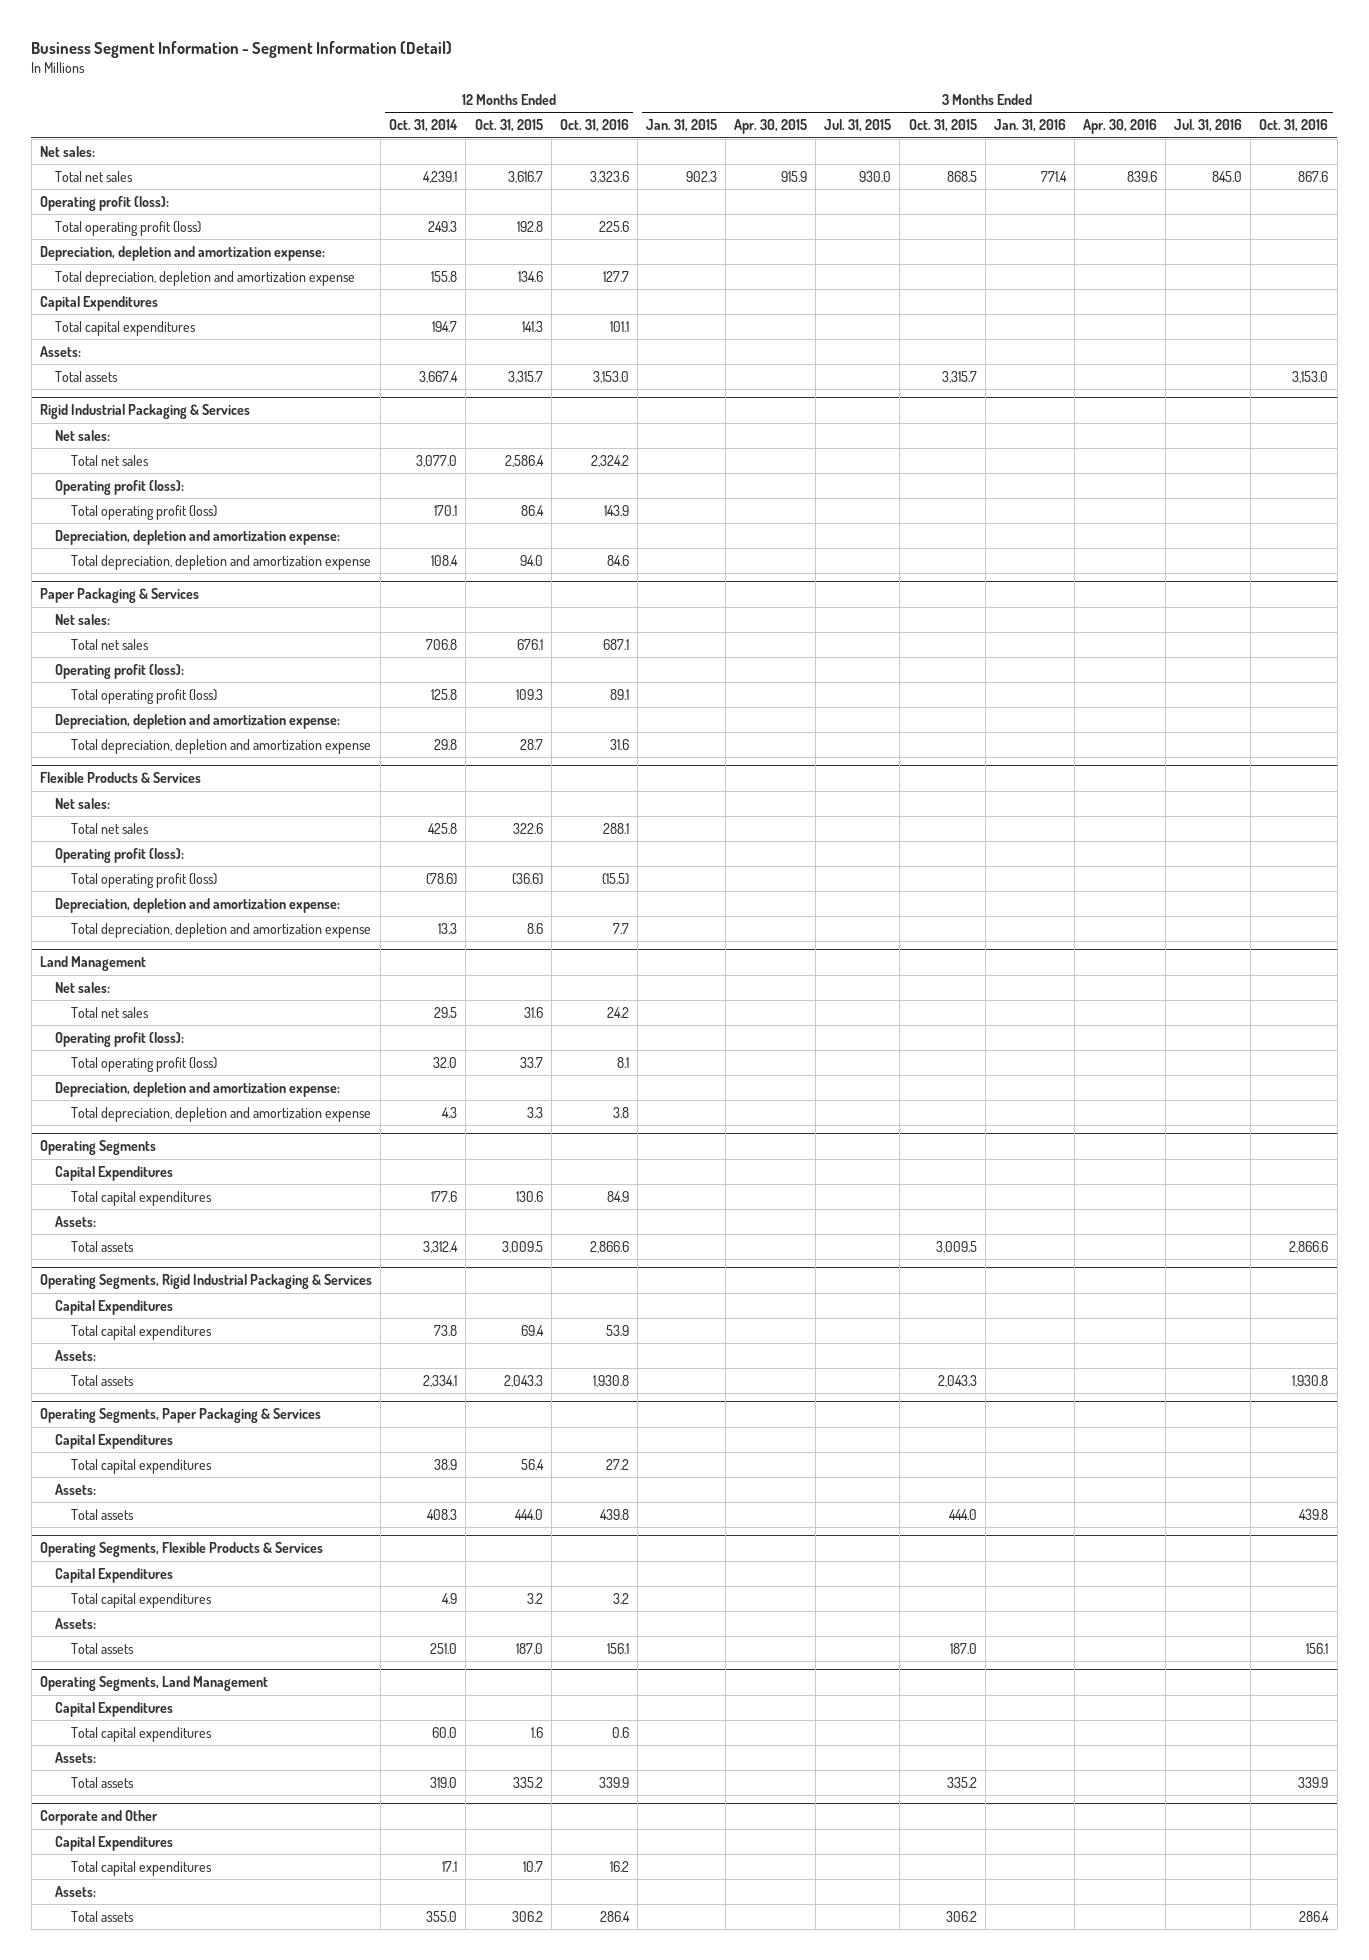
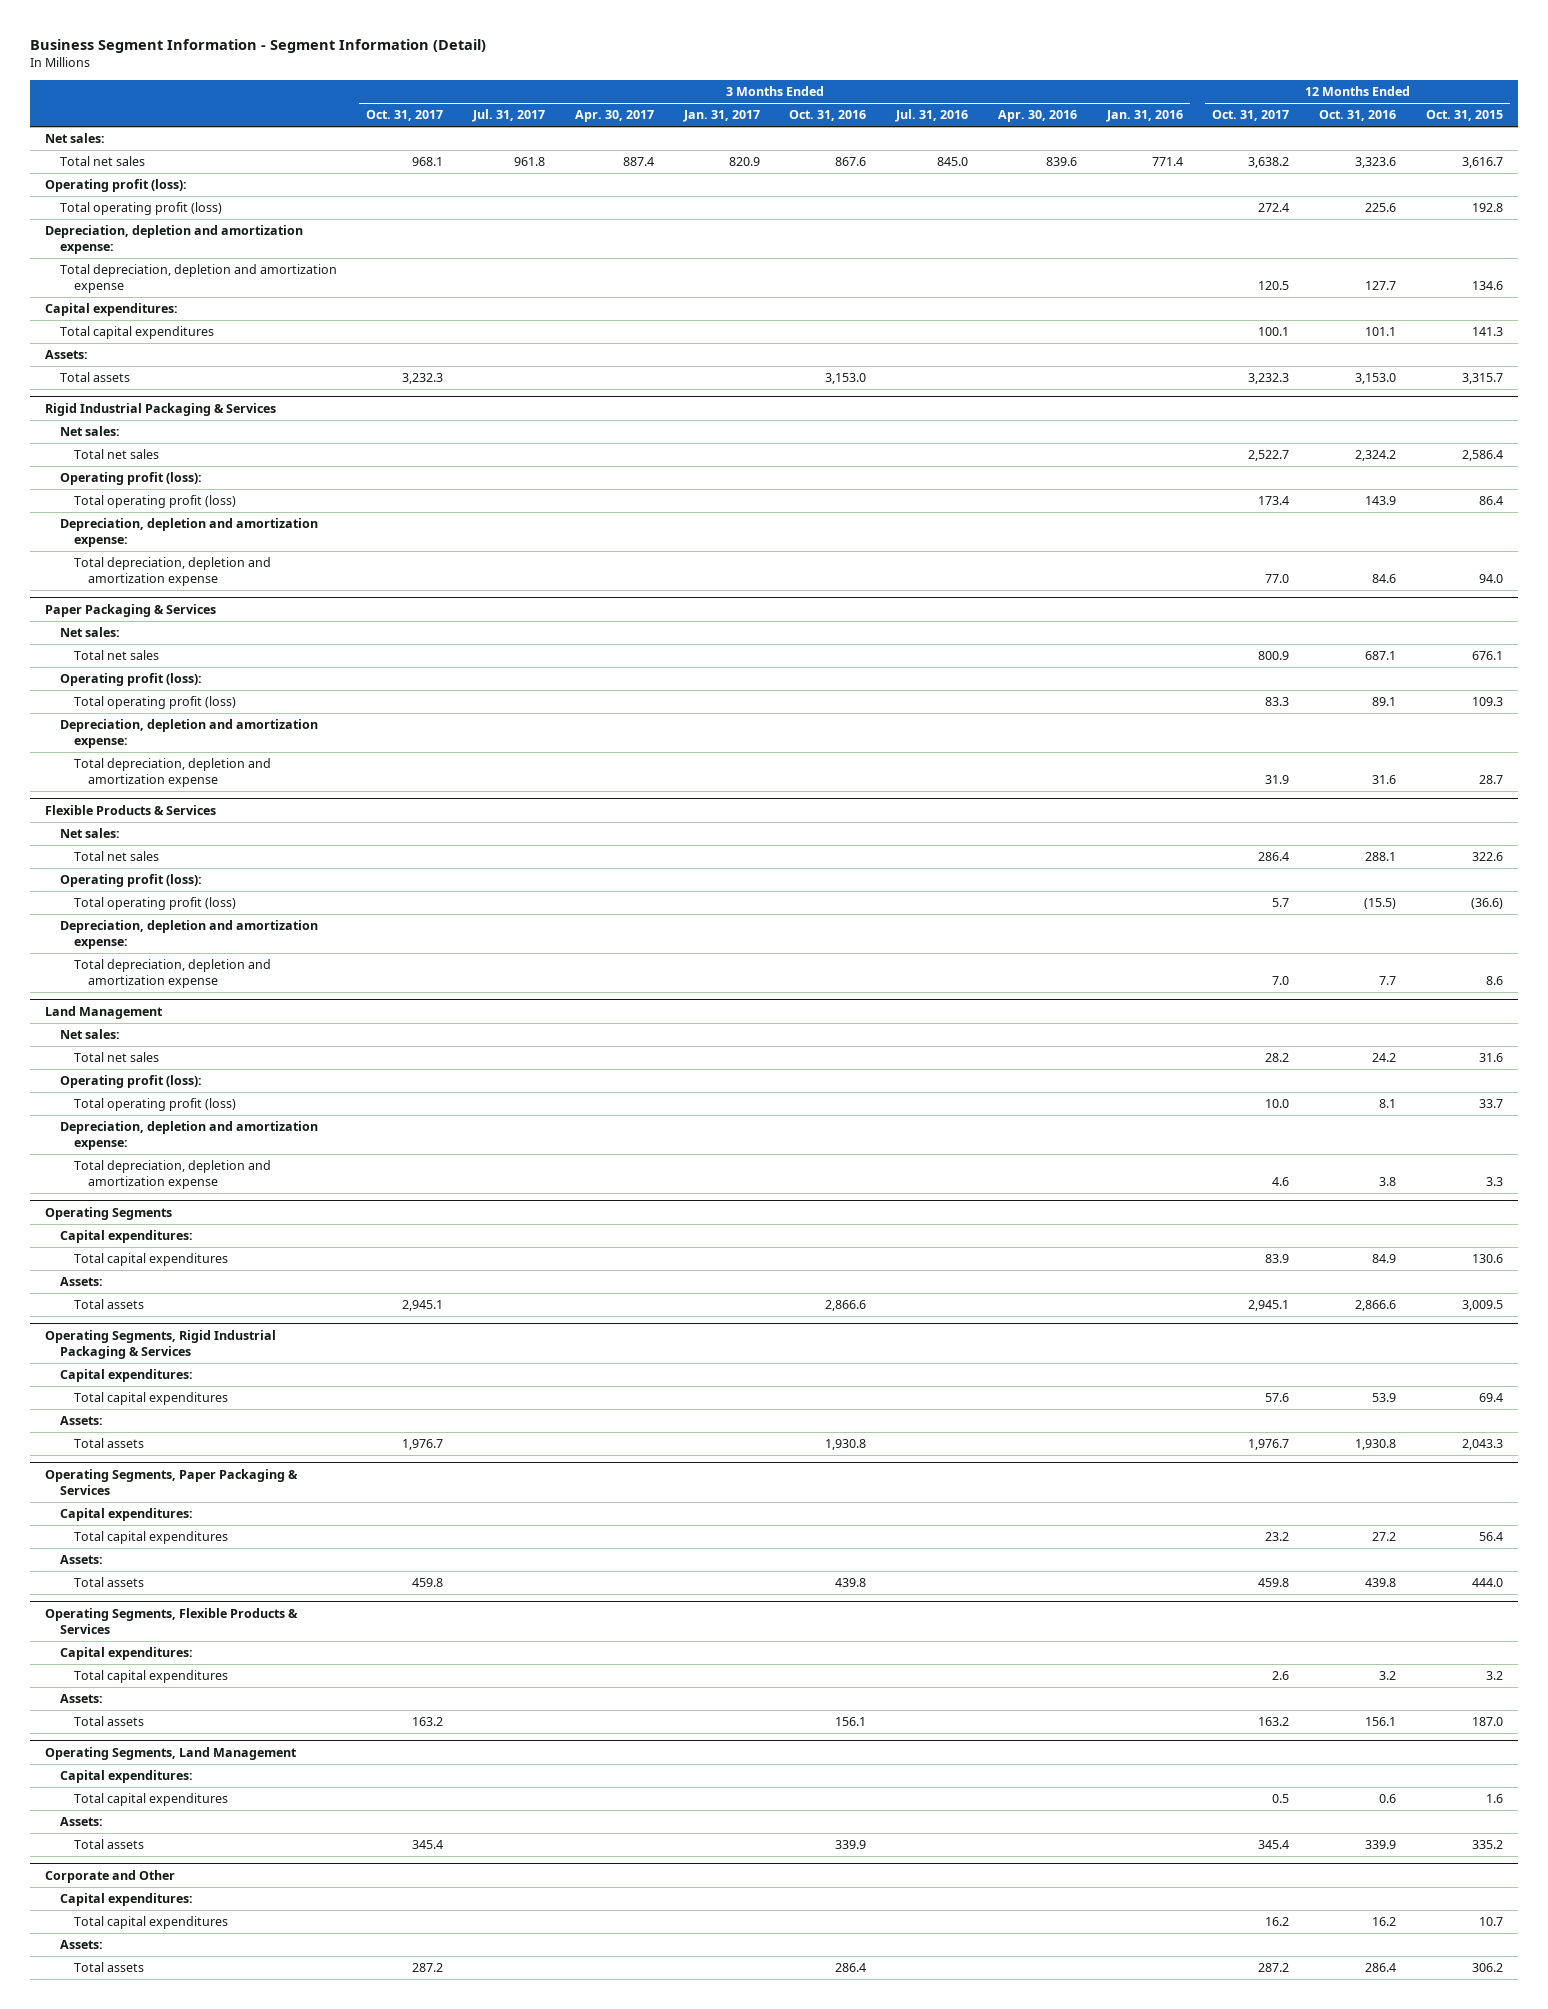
- | 12 Months Ended Oct. 31, 2014 | 12 Months Ended Oct. 31, 2015 | 12 Months Ended Oct. 31, 2016 | 3 Months Ended Jan. 31, 2015 | 3 Months Ended Apr. 30, 2015 | 3 Months Ended Jul. 31, 2015 | 3 Months Ended Oct. 31, 2015 | 3 Months Ended Jan. 31, 2016 | 3 Months Ended Apr. 30, 2016 | 3 Months Ended Jul. 31, 2016 | 3 Months Ended Oct. 31, 2016
+ | 3 Months Ended Oct. 31, 2017 | 3 Months Ended Jul. 31, 2017 | 3 Months Ended Apr. 30, 2017 | 3 Months Ended Jan. 31, 2017 | 3 Months Ended Oct. 31, 2016 | 3 Months Ended Jul. 31, 2016 | 3 Months Ended Apr. 30, 2016 | 3 Months Ended Jan. 31, 2016 | 12 Months Ended Oct. 31, 2017 | 12 Months Ended Oct. 31, 2016 | 12 Months Ended Oct. 31, 2015
- Capital Expenditures
+ Capital expenditures:
@ Operating Segments
- Capital Expenditures
+ Capital expenditures:
@ Operating Segments, Rigid Industrial Packaging & Services
- Capital Expenditures
+ Capital expenditures:
@ Operating Segments, Paper Packaging & Services
- Capital Expenditures
+ Capital expenditures:
@ Operating Segments, Flexible Products & Services
- Capital Expenditures
+ Capital expenditures:
@ Operating Segments, Land Management
- Capital Expenditures
+ Capital expenditures:
@ Corporate and Other
- Capital Expenditures
+ Capital expenditures:

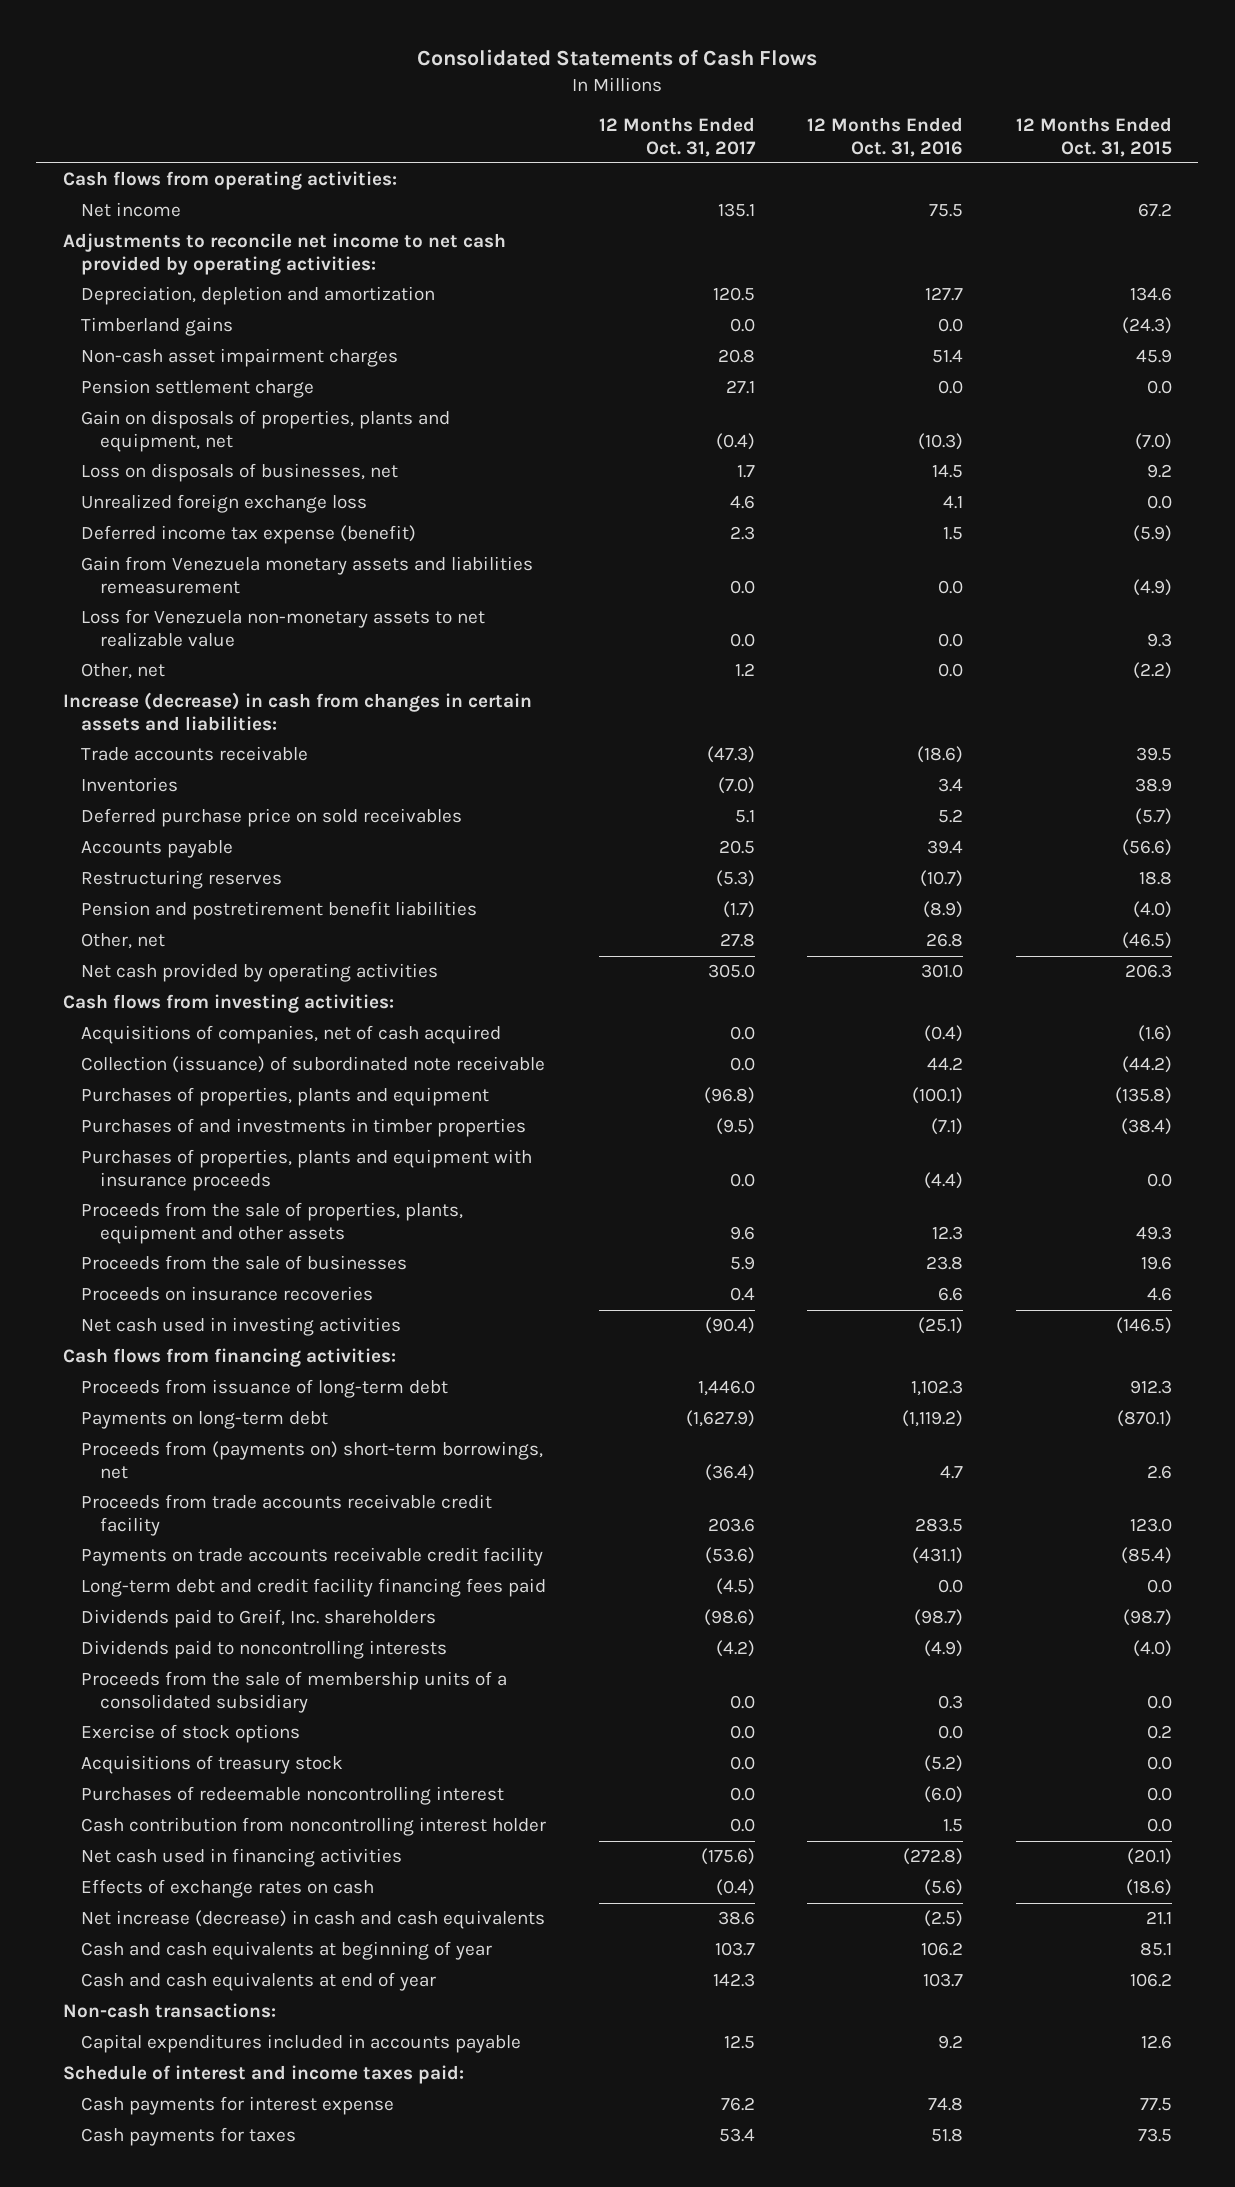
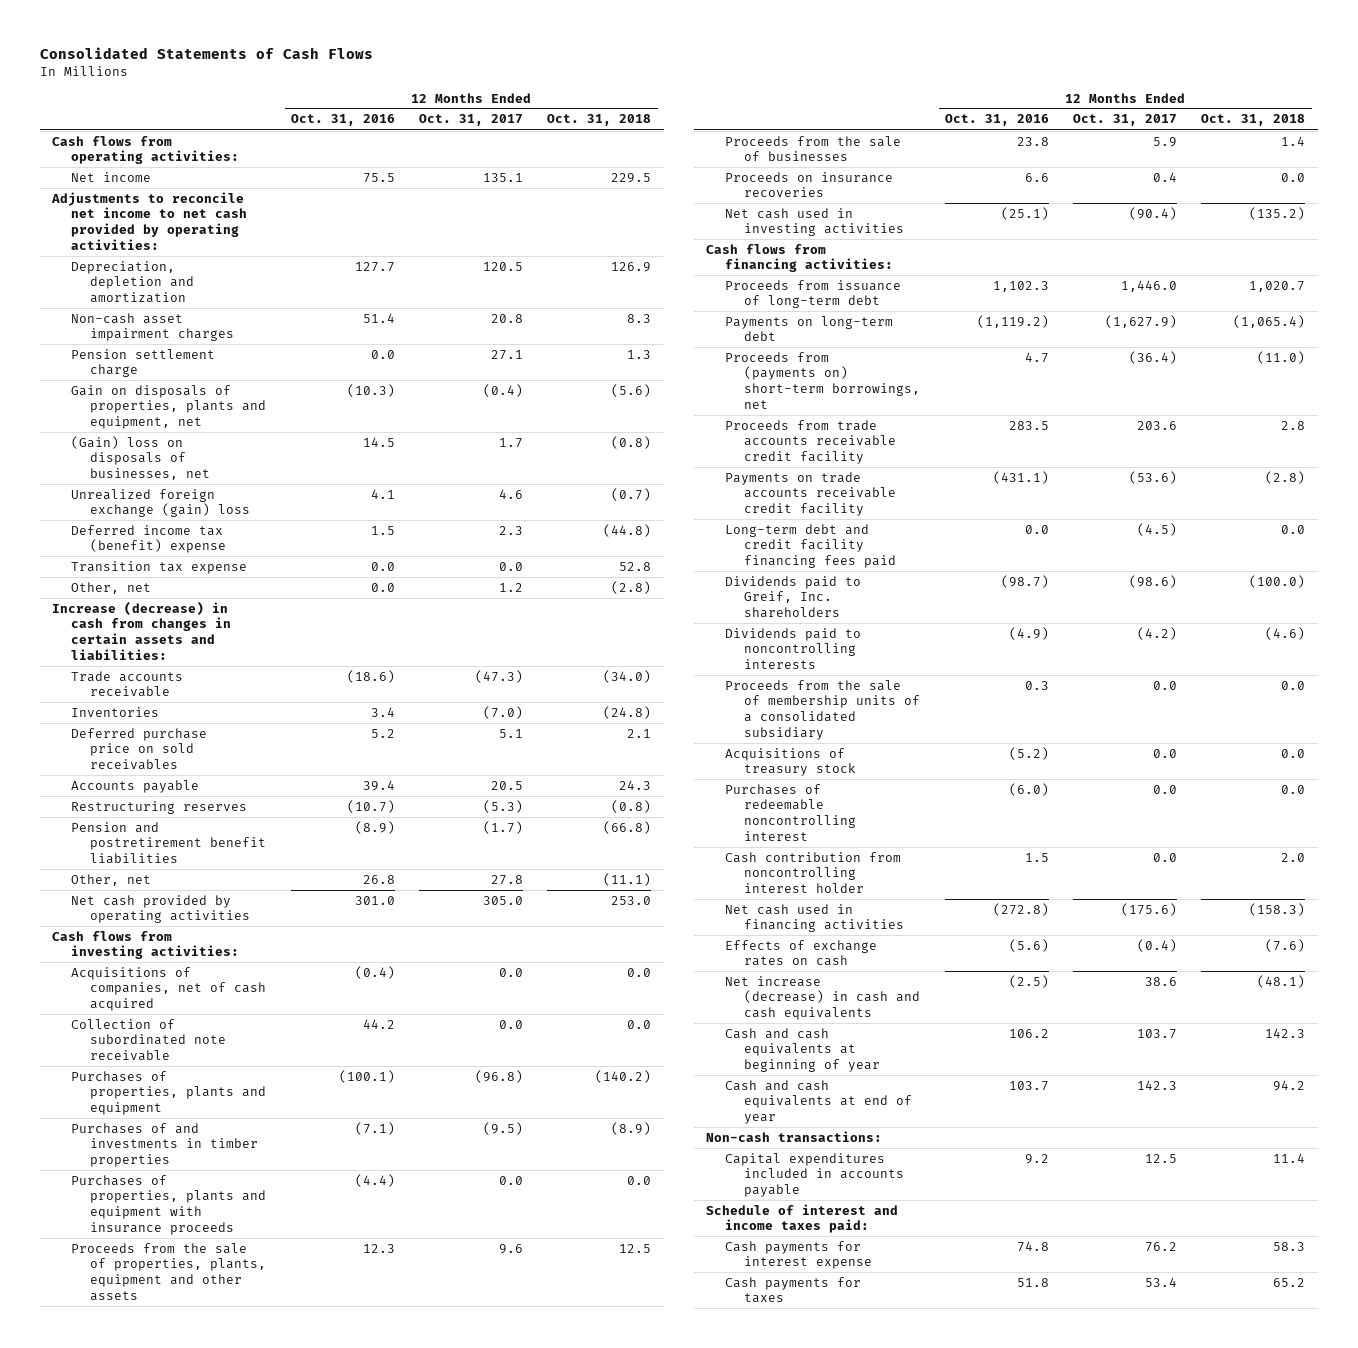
- | 12 Months Ended Oct. 31, 2017 | 12 Months Ended Oct. 31, 2016 | 12 Months Ended Oct. 31, 2015
+ | 12 Months Ended Oct. 31, 2016 | 12 Months Ended Oct. 31, 2017 | 12 Months Ended Oct. 31, 2018
- Timberland gains | 0.0 | 0.0 | (24.3)
- Loss on disposals of businesses, net | 1.7 | 14.5 | 9.2
- Unrealized foreign exchange loss | 4.6 | 4.1 | 0.0
- Deferred income tax expense (benefit) | 2.3 | 1.5 | (5.9)
- Gain from Venezuela monetary assets and liabilities remeasurement | 0.0 | 0.0 | (4.9)
- Loss for Venezuela non-monetary assets to net realizable value | 0.0 | 0.0 | 9.3
+ (Gain) loss on disposals of businesses, net | 14.5 | 1.7 | (0.8)
+ Unrealized foreign exchange (gain) loss | 4.1 | 4.6 | (0.7)
+ Deferred income tax (benefit) expense | 1.5 | 2.3 | (44.8)
+ Transition tax expense | 0.0 | 0.0 | 52.8
- Collection (issuance) of subordinated note receivable | 0.0 | 44.2 | (44.2)
+ Collection of subordinated note receivable | 44.2 | 0.0 | 0.0
- Exercise of stock options | 0.0 | 0.0 | 0.2

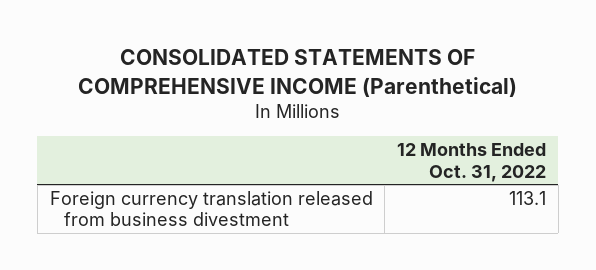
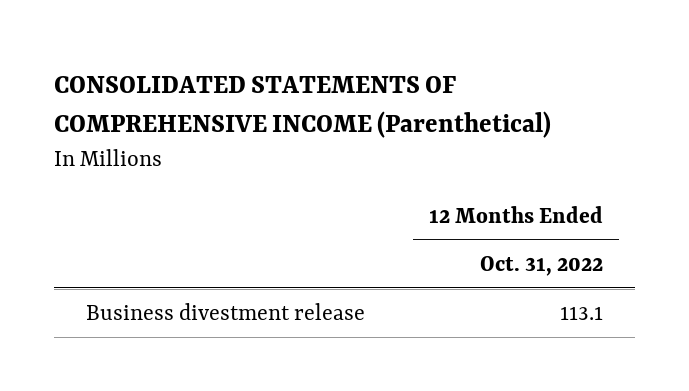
- Foreign currency translation released from business divestment | 113.1
+ Business divestment release | 113.1

